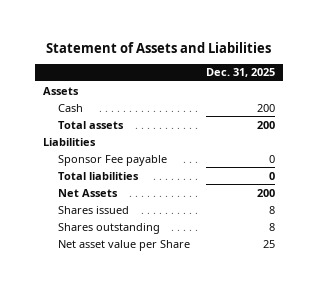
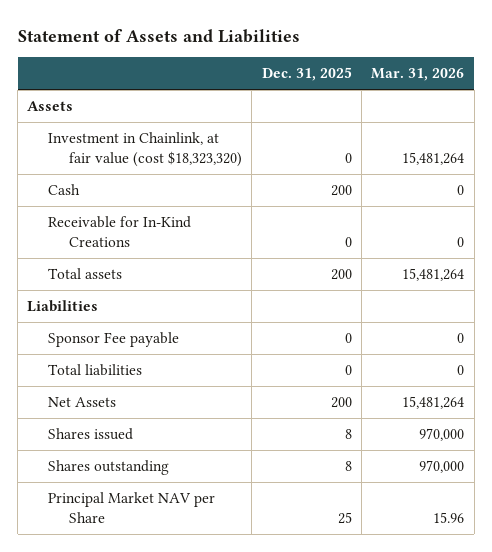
- | Dec. 31, 2025
+ | Dec. 31, 2025 | Mar. 31, 2026
+ Investment in Chainlink, at fair value (cost $18,323,320) | 0 | 15,481,264
+ Receivable for In-Kind Creations | 0 | 0
- Net asset value per Share | 25
+ Principal Market NAV per Share | 25 | 15.96

